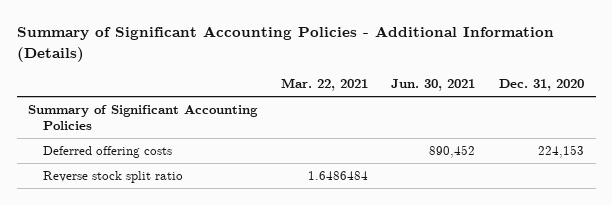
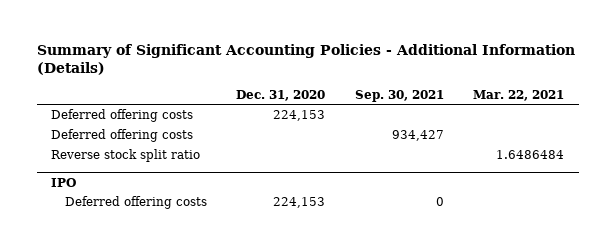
- | Mar. 22, 2021 | Jun. 30, 2021 | Dec. 31, 2020
+ | Dec. 31, 2020 | Sep. 30, 2021 | Mar. 22, 2021
- Summary of Significant Accounting Policies
+ Deferred offering costs | | 934,427 |
+ IPO
+ Deferred offering costs | 224,153 | 0 |

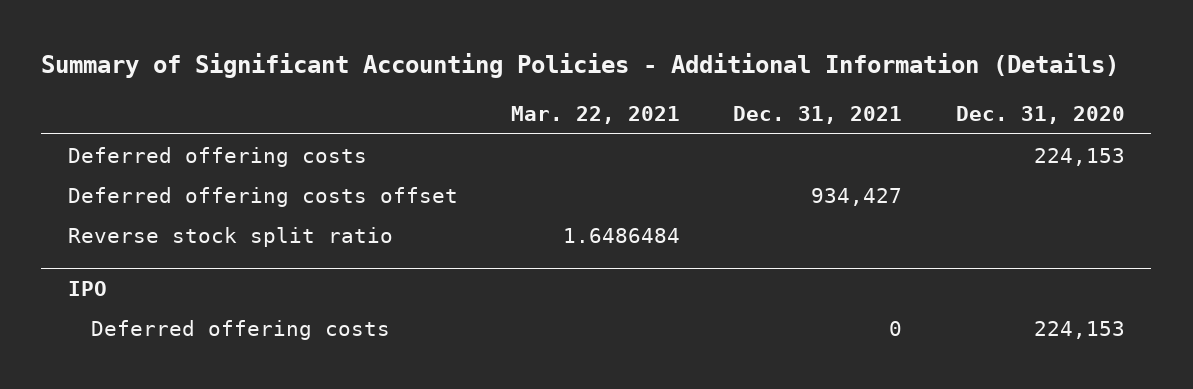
- | Dec. 31, 2020 | Sep. 30, 2021 | Mar. 22, 2021
+ | Mar. 22, 2021 | Dec. 31, 2021 | Dec. 31, 2020
- Deferred offering costs | | 934,427 |
+ Deferred offering costs offset | | 934,427 |

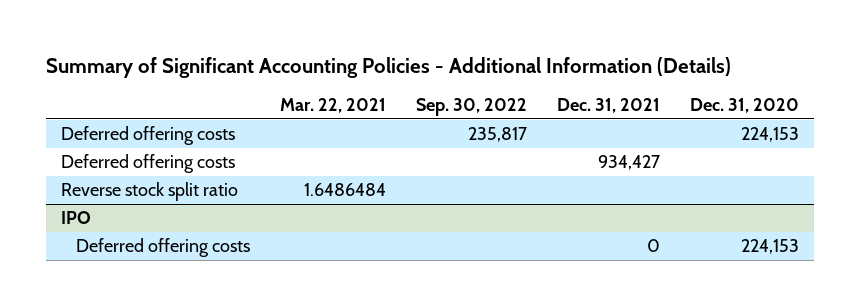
- | Mar. 22, 2021 | Dec. 31, 2021 | Dec. 31, 2020
+ | Mar. 22, 2021 | Sep. 30, 2022 | Dec. 31, 2021 | Dec. 31, 2020
- Deferred offering costs offset | | 934,427 |
+ Deferred offering costs | | | 934,427 |

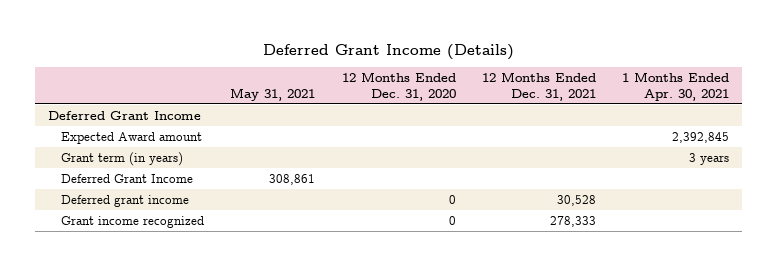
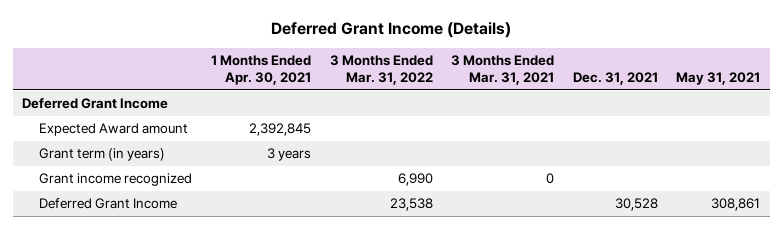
- | May 31, 2021 | 12 Months Ended Dec. 31, 2020 | 12 Months Ended Dec. 31, 2021 | 1 Months Ended Apr. 30, 2021
+ | 1 Months Ended Apr. 30, 2021 | 3 Months Ended Mar. 31, 2022 | 3 Months Ended Mar. 31, 2021 | Dec. 31, 2021 | May 31, 2021
- Deferred grant income | | 0 | 30,528 |
moved down: Deferred Grant Income | | 23,538 | | 30,528 | 308,861

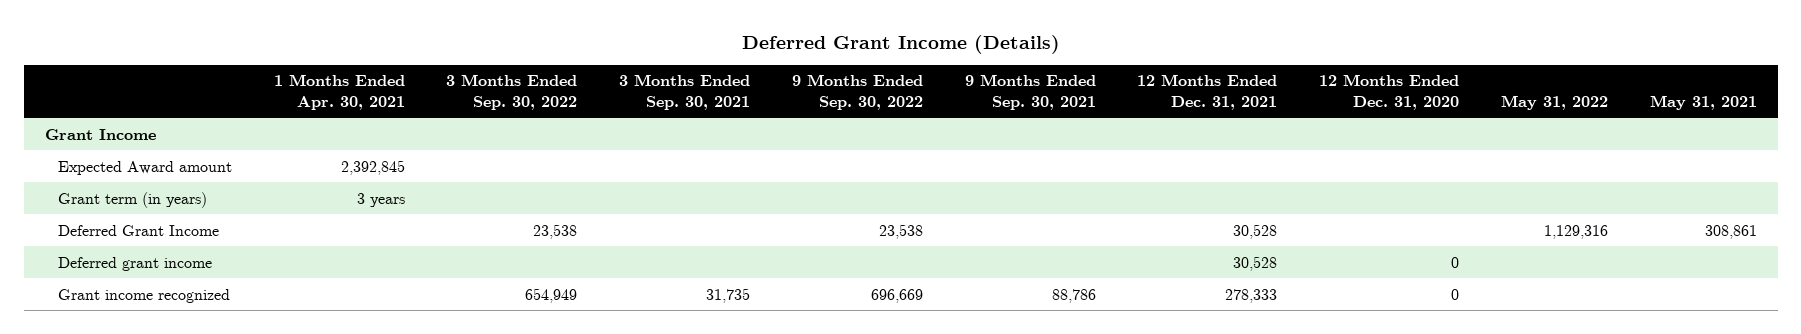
- | 1 Months Ended Apr. 30, 2021 | 3 Months Ended Mar. 31, 2022 | 3 Months Ended Mar. 31, 2021 | Dec. 31, 2021 | May 31, 2021
+ | 1 Months Ended Apr. 30, 2021 | 3 Months Ended Sep. 30, 2022 | 3 Months Ended Sep. 30, 2021 | 9 Months Ended Sep. 30, 2022 | 9 Months Ended Sep. 30, 2021 | 12 Months Ended Dec. 31, 2021 | 12 Months Ended Dec. 31, 2020 | May 31, 2022 | May 31, 2021
- Deferred Grant Income
+ Grant Income
+ Deferred grant income | | | | | | 30,528 | 0 | |
moved down: Grant income recognized | | 654,949 | 31,735 | 696,669 | 88,786 | 278,333 | 0 | |

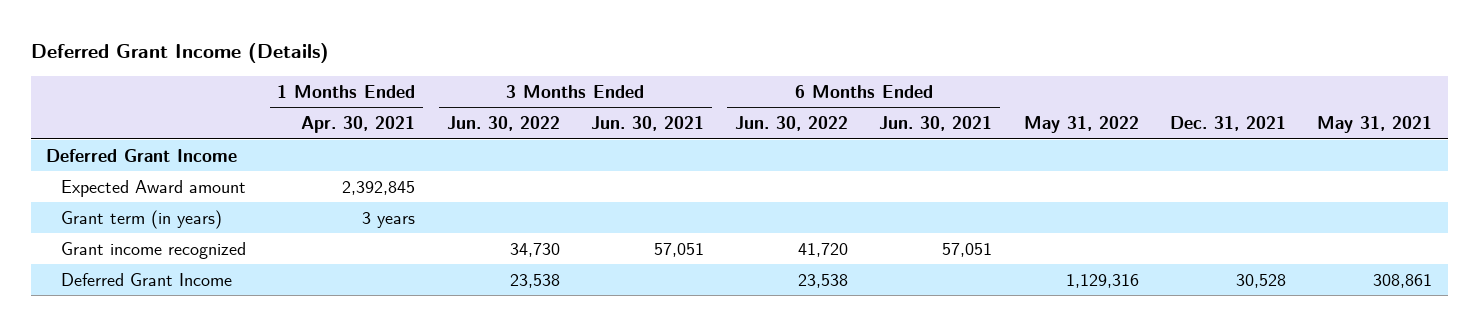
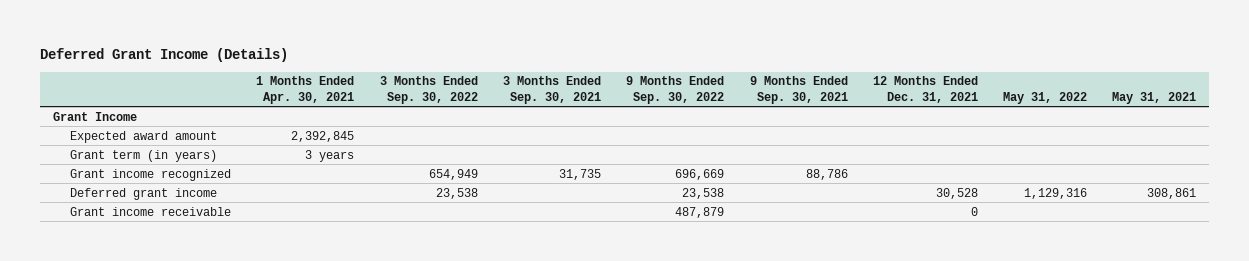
- | 1 Months Ended Apr. 30, 2021 | 3 Months Ended Jun. 30, 2022 | 3 Months Ended Jun. 30, 2021 | 6 Months Ended Jun. 30, 2022 | 6 Months Ended Jun. 30, 2021 | May 31, 2022 | Dec. 31, 2021 | May 31, 2021
+ | 1 Months Ended Apr. 30, 2021 | 3 Months Ended Sep. 30, 2022 | 3 Months Ended Sep. 30, 2021 | 9 Months Ended Sep. 30, 2022 | 9 Months Ended Sep. 30, 2021 | 12 Months Ended Dec. 31, 2021 | May 31, 2022 | May 31, 2021
- Deferred Grant Income
- Expected Award amount | 2,392,845 | | | | | | |
+ Grant Income
+ Expected award amount | 2,392,845 | | | | | | |
- Deferred Grant Income | | 23,538 | | 23,538 | | 1,129,316 | 30,528 | 308,861
+ Deferred grant income | | 23,538 | | 23,538 | | 30,528 | 1,129,316 | 308,861
+ Grant income receivable | | | | 487,879 | | 0 | |

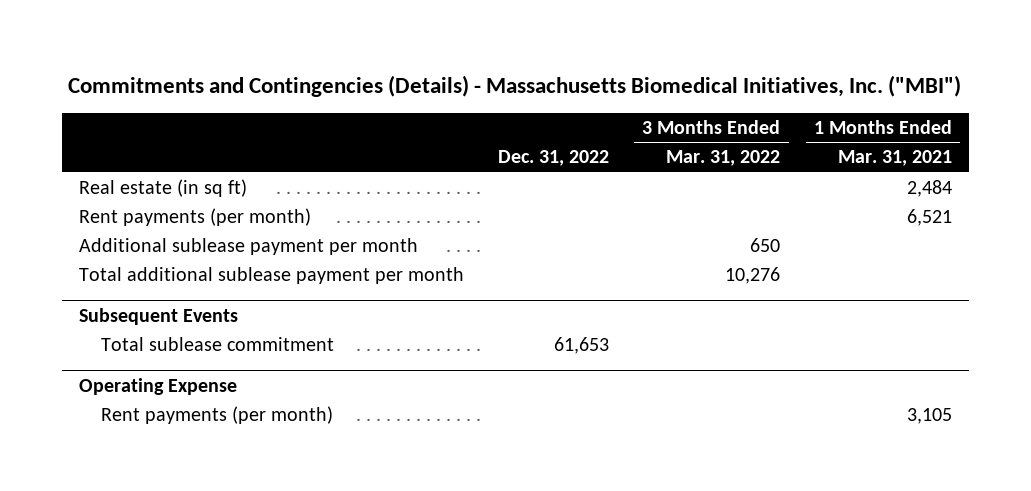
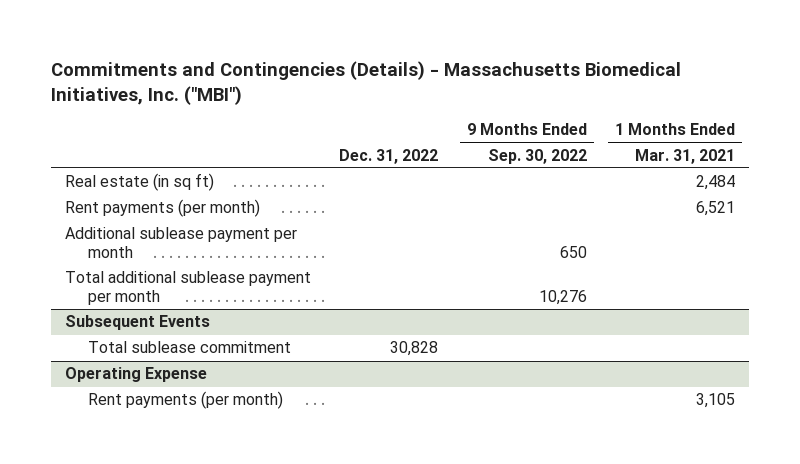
- | Dec. 31, 2022 | 3 Months Ended Mar. 31, 2022 | 1 Months Ended Mar. 31, 2021
+ | Dec. 31, 2022 | 9 Months Ended Sep. 30, 2022 | 1 Months Ended Mar. 31, 2021
@ Subsequent Events
- Total sublease commitment | 61,653 | |
+ Total sublease commitment | 30,828 | |

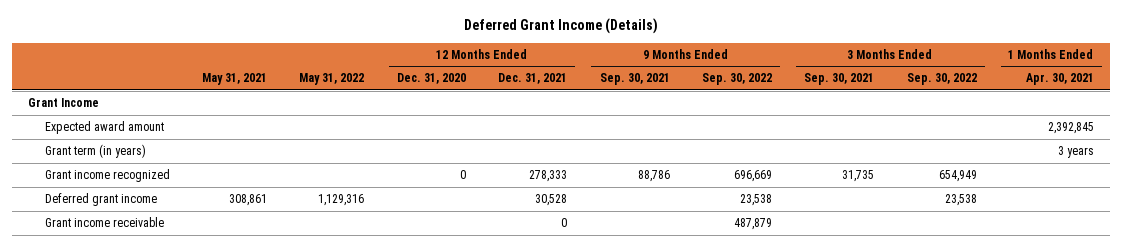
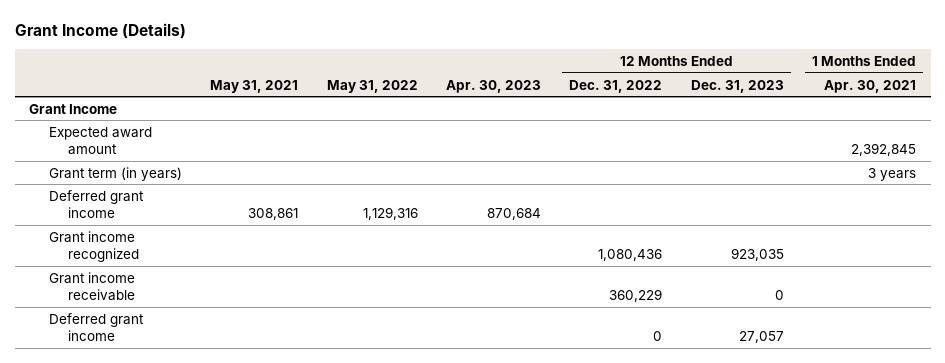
- Deferred Grant Income (Details)
+ Grant Income (Details)
- | May 31, 2021 | May 31, 2022 | 12 Months Ended Dec. 31, 2020 | 12 Months Ended Dec. 31, 2021 | 9 Months Ended Sep. 30, 2021 | 9 Months Ended Sep. 30, 2022 | 3 Months Ended Sep. 30, 2021 | 3 Months Ended Sep. 30, 2022 | 1 Months Ended Apr. 30, 2021
+ | May 31, 2021 | May 31, 2022 | Apr. 30, 2023 | 12 Months Ended Dec. 31, 2022 | 12 Months Ended Dec. 31, 2023 | 1 Months Ended Apr. 30, 2021
moved down: Grant income recognized | | | | 1,080,436 | 923,035 |
+ Deferred grant income | | | | 0 | 27,057 |

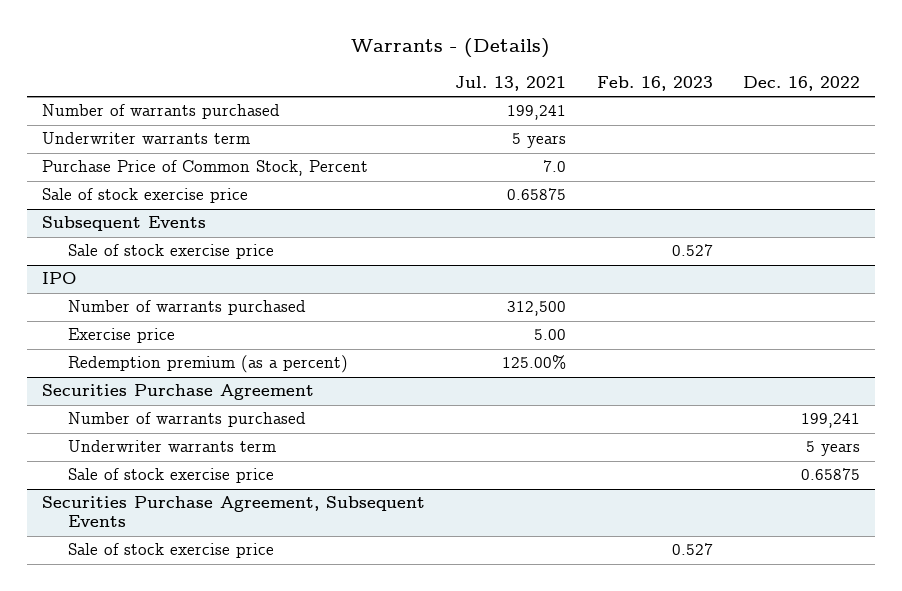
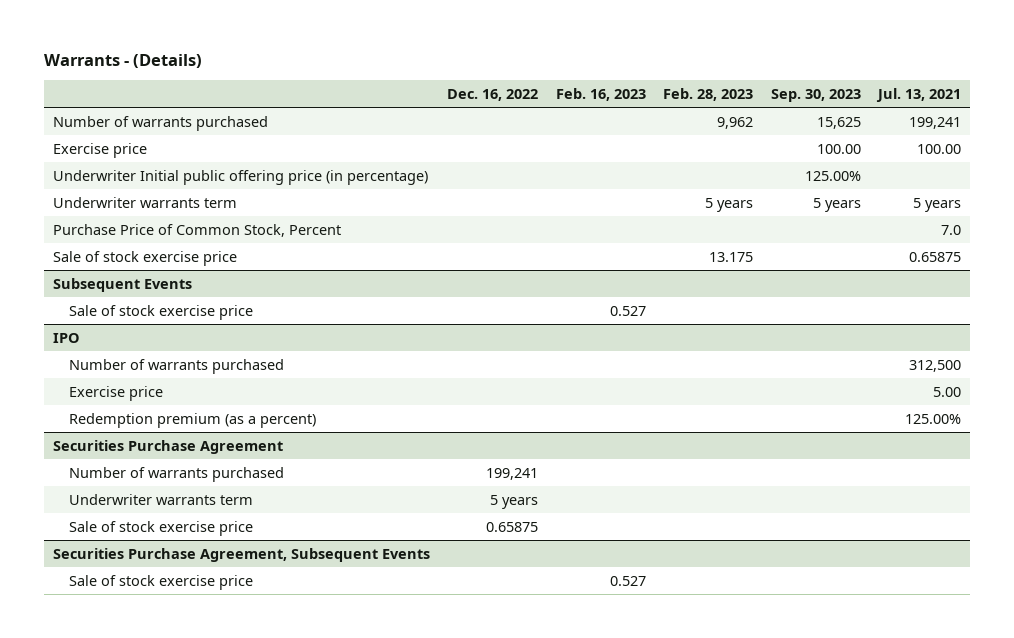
- | Jul. 13, 2021 | Feb. 16, 2023 | Dec. 16, 2022
+ | Dec. 16, 2022 | Feb. 16, 2023 | Feb. 28, 2023 | Sep. 30, 2023 | Jul. 13, 2021
+ Exercise price | | | | 100.00 | 100.00
+ Underwriter Initial public offering price (in percentage) | | | | 125.00% |

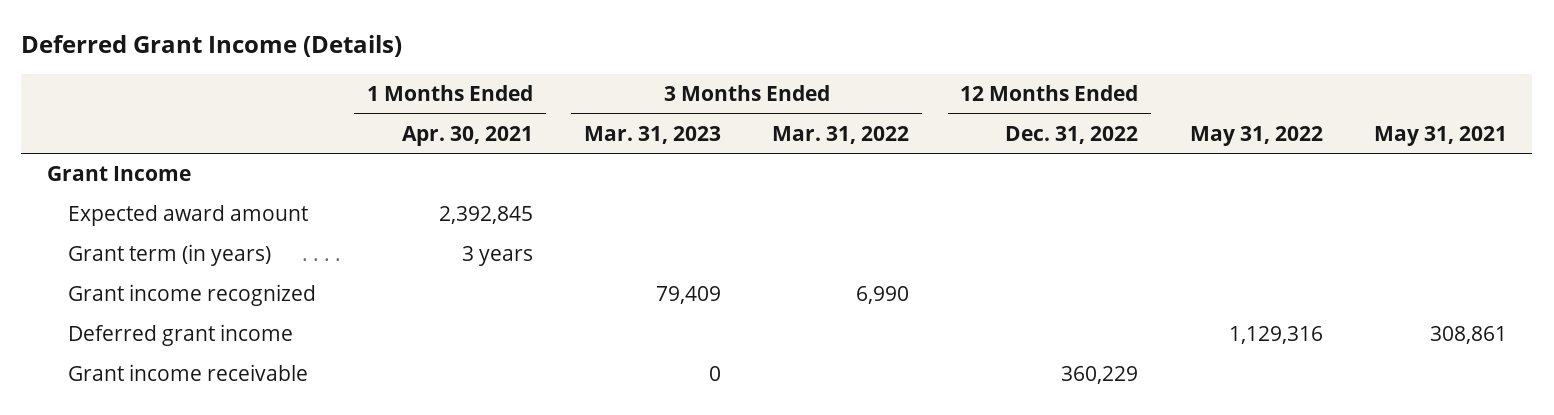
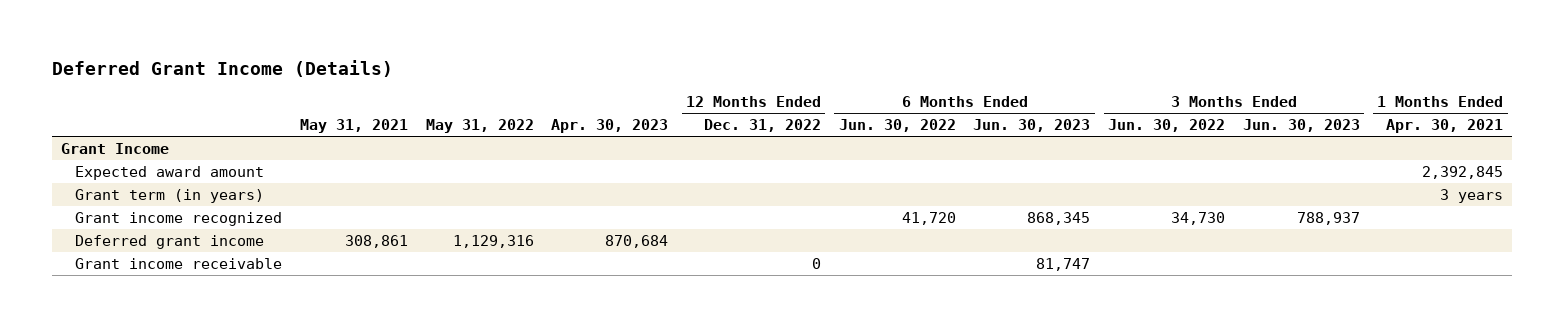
- | 1 Months Ended Apr. 30, 2021 | 3 Months Ended Mar. 31, 2023 | 3 Months Ended Mar. 31, 2022 | 12 Months Ended Dec. 31, 2022 | May 31, 2022 | May 31, 2021
+ | May 31, 2021 | May 31, 2022 | Apr. 30, 2023 | 12 Months Ended Dec. 31, 2022 | 6 Months Ended Jun. 30, 2022 | 6 Months Ended Jun. 30, 2023 | 3 Months Ended Jun. 30, 2022 | 3 Months Ended Jun. 30, 2023 | 1 Months Ended Apr. 30, 2021
- Grant income receivable | | 0 | | 360,229 | |
+ Grant income receivable | | | | 0 | | 81,747 | | |

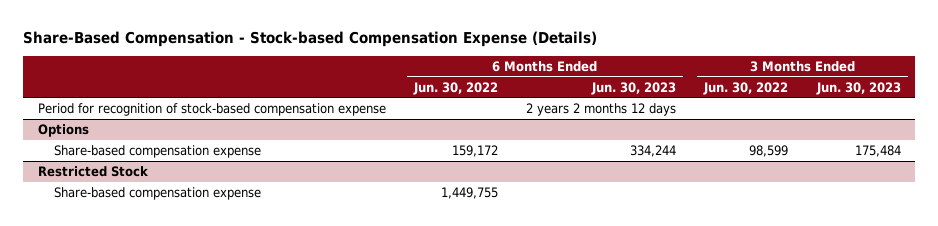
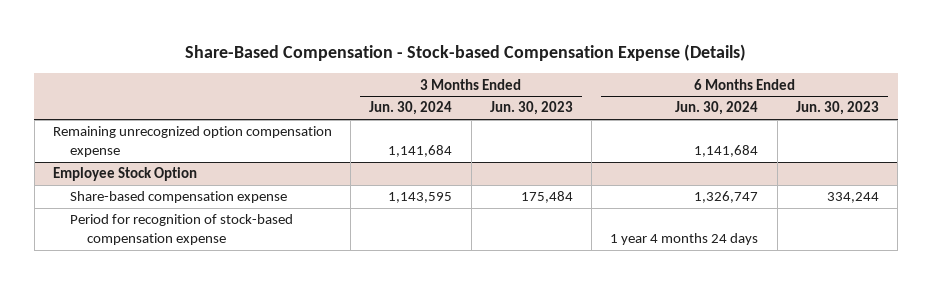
- | 6 Months Ended Jun. 30, 2022 | 6 Months Ended Jun. 30, 2023 | 3 Months Ended Jun. 30, 2022 | 3 Months Ended Jun. 30, 2023
+ | 3 Months Ended Jun. 30, 2024 | 3 Months Ended Jun. 30, 2023 | 6 Months Ended Jun. 30, 2024 | 6 Months Ended Jun. 30, 2023
- Period for recognition of stock-based compensation expense | | 2 years 2 months 12 days | |
- Options
+ Remaining unrecognized option compensation expense | 1,141,684 | | 1,141,684 |
+ Employee Stock Option
- Restricted Stock
- Share-based compensation expense | 1,449,755 | | |
+ Period for recognition of stock-based compensation expense | | | 1 year 4 months 24 days |

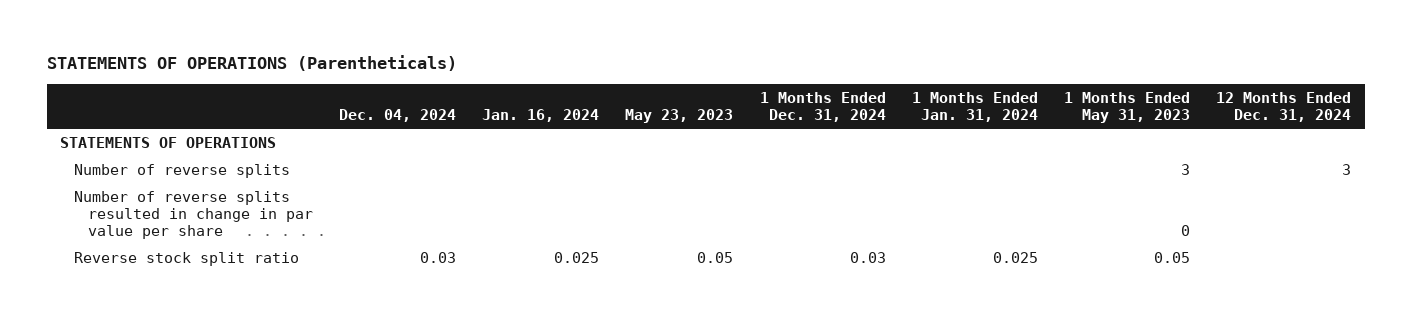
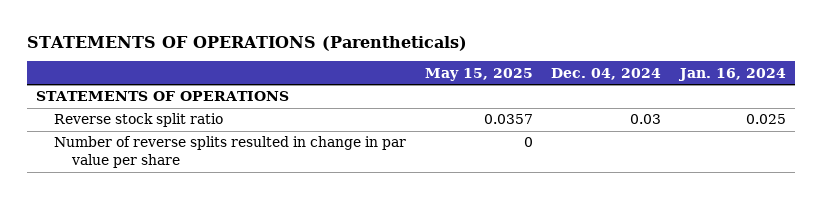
- | Dec. 04, 2024 | Jan. 16, 2024 | May 23, 2023 | 1 Months Ended Dec. 31, 2024 | 1 Months Ended Jan. 31, 2024 | 1 Months Ended May 31, 2023 | 12 Months Ended Dec. 31, 2024
+ | May 15, 2025 | Dec. 04, 2024 | Jan. 16, 2024
- Number of reverse splits | | | | | | 3 | 3
moved down: Number of reverse splits resulted in change in par value per share | 0 | |

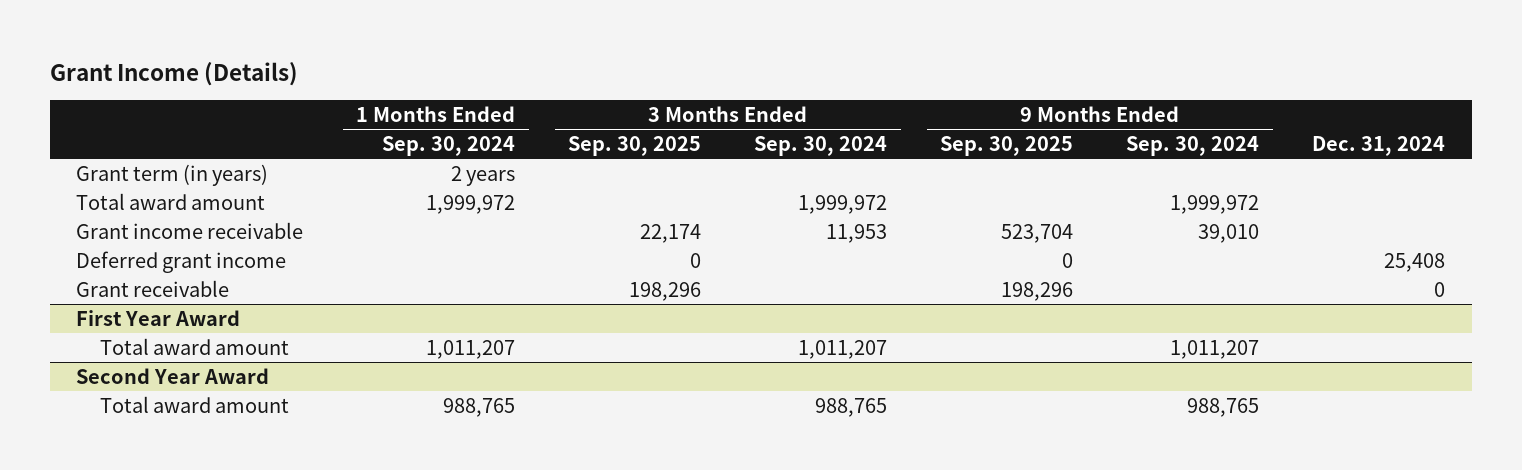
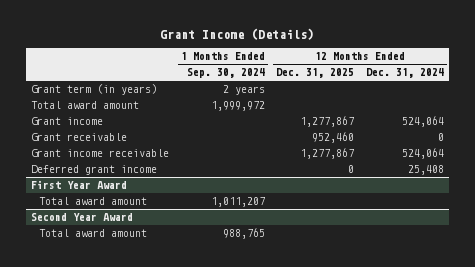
- | 1 Months Ended Sep. 30, 2024 | 3 Months Ended Sep. 30, 2025 | 3 Months Ended Sep. 30, 2024 | 9 Months Ended Sep. 30, 2025 | 9 Months Ended Sep. 30, 2024 | Dec. 31, 2024
+ | 1 Months Ended Sep. 30, 2024 | 12 Months Ended Dec. 31, 2025 | 12 Months Ended Dec. 31, 2024
+ Grant income | | 1,277,867 | 524,064
moved up: Grant receivable | | 952,460 | 0

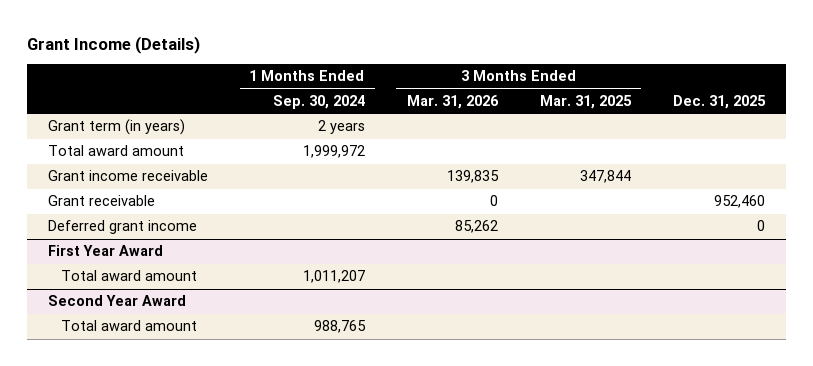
- | 1 Months Ended Sep. 30, 2024 | 12 Months Ended Dec. 31, 2025 | 12 Months Ended Dec. 31, 2024
+ | 1 Months Ended Sep. 30, 2024 | 3 Months Ended Mar. 31, 2026 | 3 Months Ended Mar. 31, 2025 | Dec. 31, 2025
- Grant income | | 1,277,867 | 524,064
moved down: Grant receivable | | 0 | | 952,460

